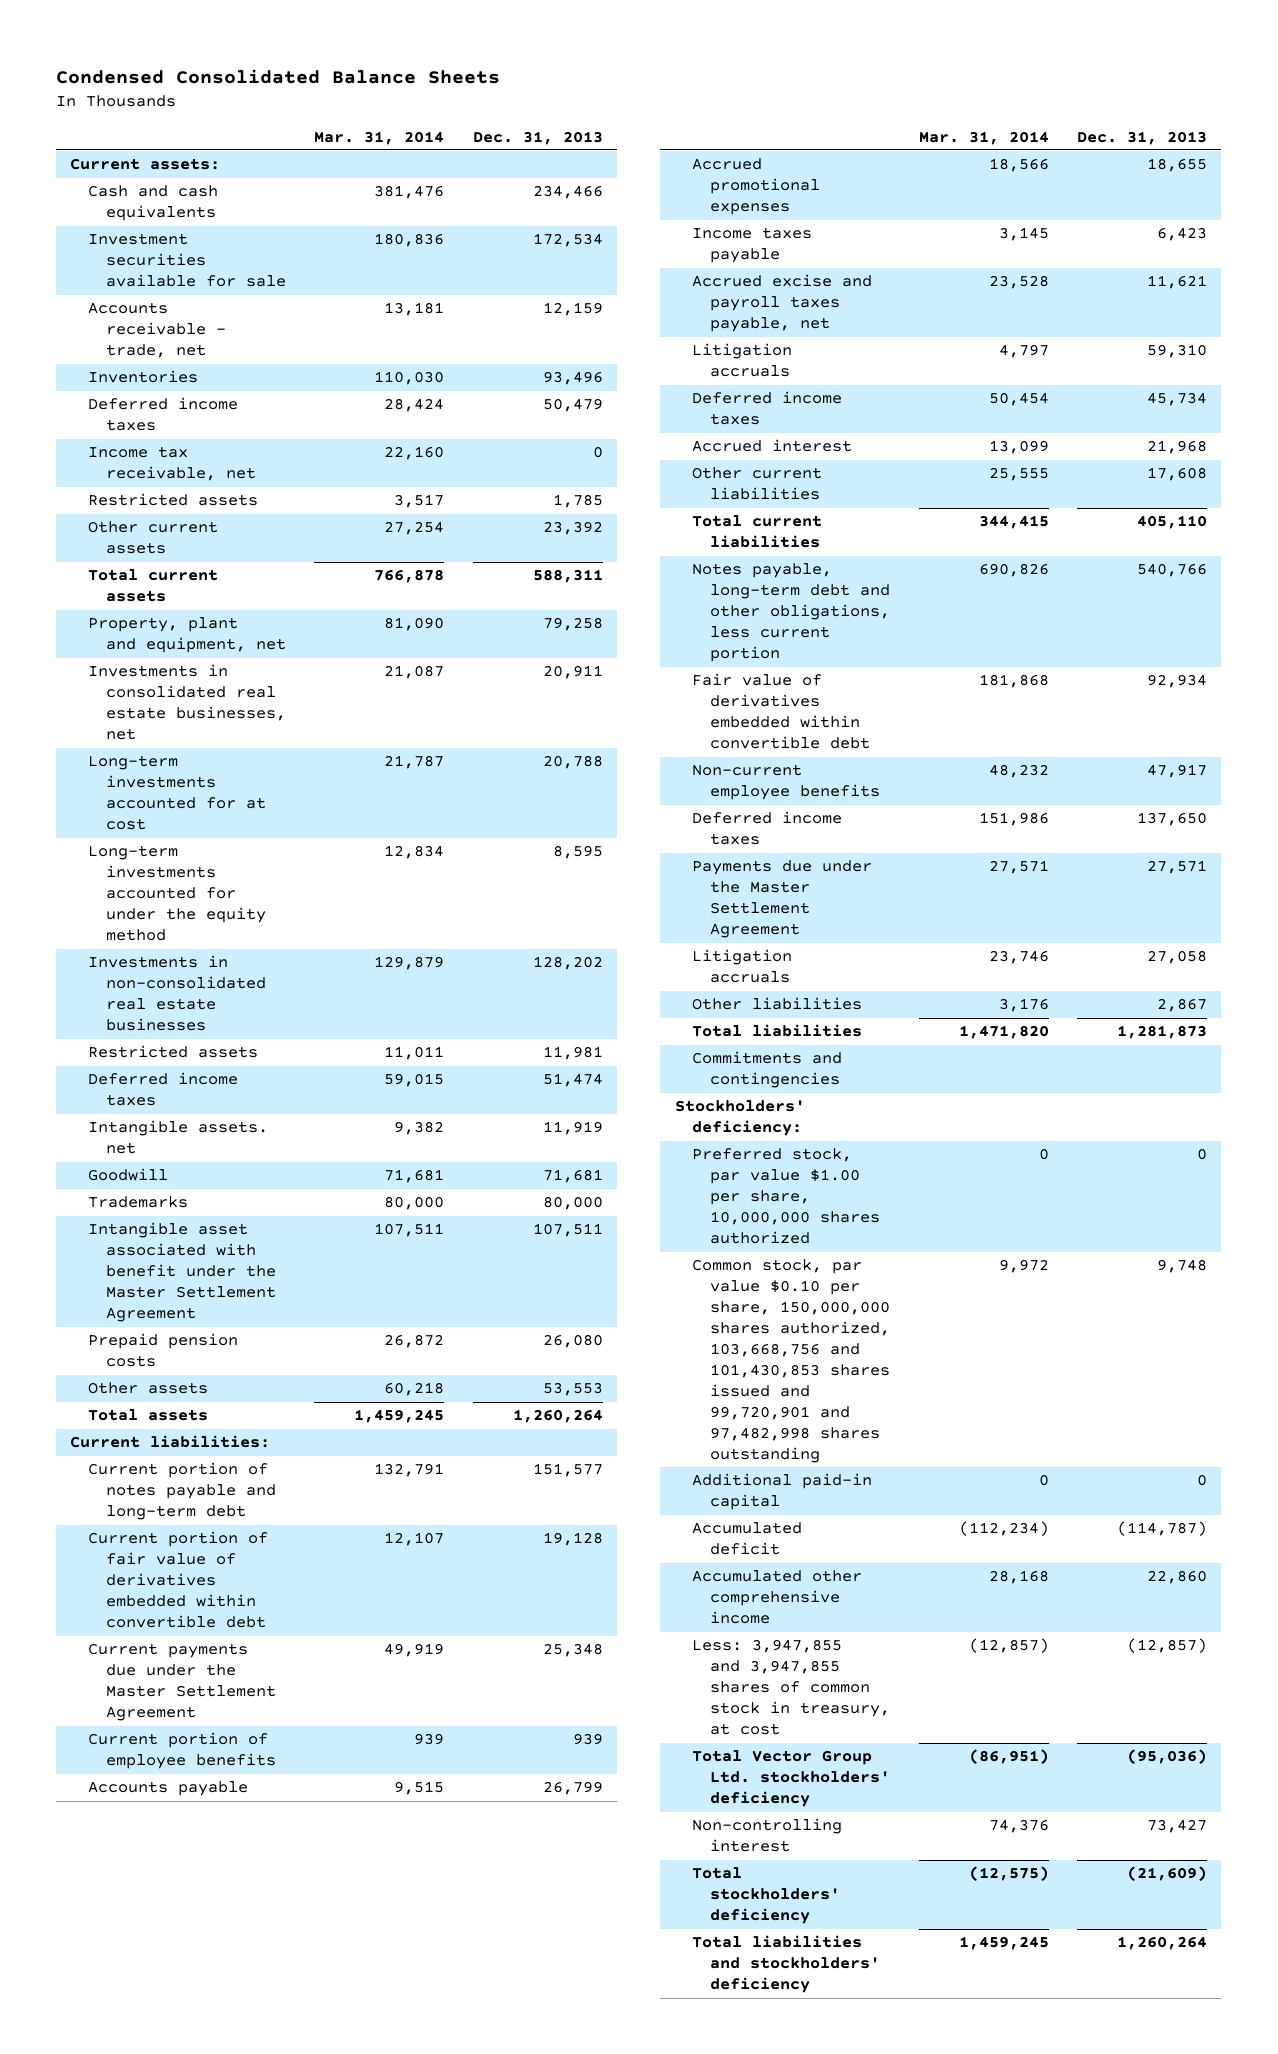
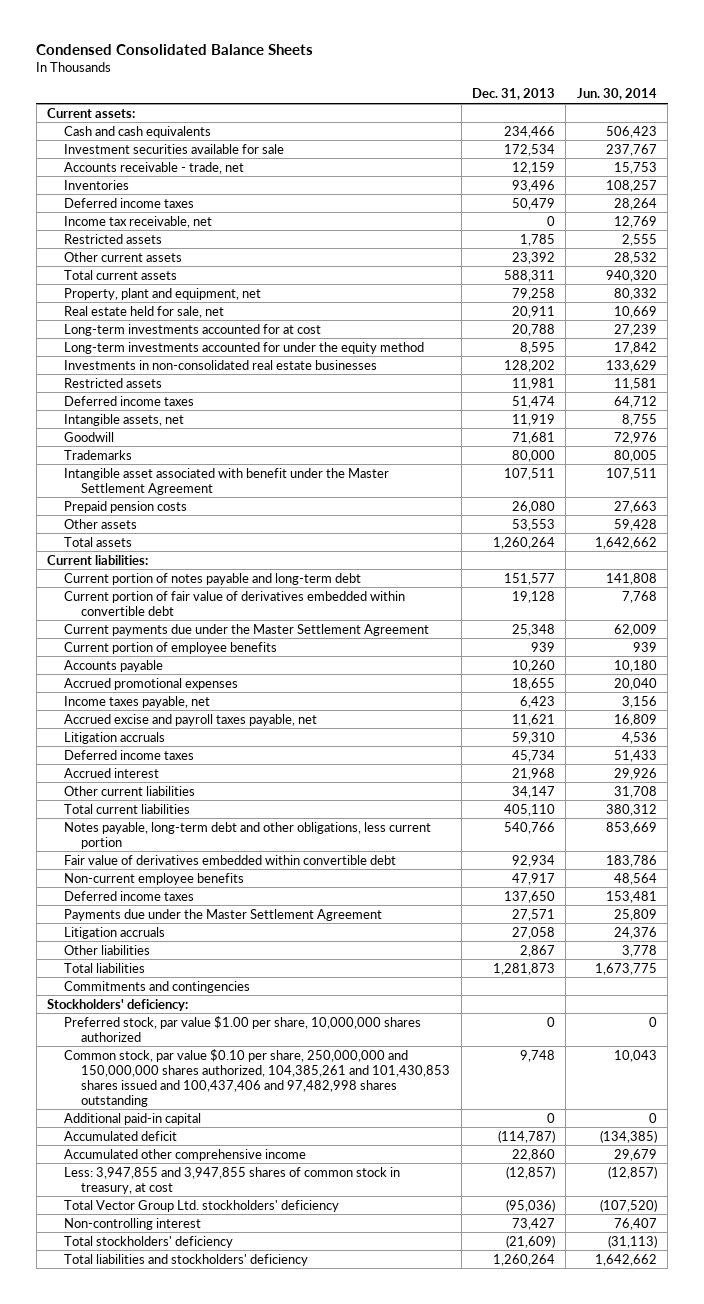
- | Mar. 31, 2014 | Dec. 31, 2013
+ | Dec. 31, 2013 | Jun. 30, 2014
- Investments in consolidated real estate businesses, net | 21,087 | 20,911
+ Real estate held for sale, net | 20,911 | 10,669
- Intangible assets. net | 9,382 | 11,919
+ Intangible assets, net | 11,919 | 8,755
- Accounts payable | 9,515 | 26,799
+ Accounts payable | 10,260 | 10,180
- Income taxes payable | 3,145 | 6,423
+ Income taxes payable, net | 6,423 | 3,156
- Other current liabilities | 25,555 | 17,608
+ Other current liabilities | 34,147 | 31,708
- Common stock, par value $0.10 per share, 150,000,000 shares authorized, 103,668,756 and 101,430,853 shares issued and 99,720,901 and 97,482,998 shares outstanding | 9,972 | 9,748
+ Common stock, par value $0.10 per share, 250,000,000 and 150,000,000 shares authorized, 104,385,261 and 101,430,853 shares issued and 100,437,406 and 97,482,998 shares outstanding | 9,748 | 10,043

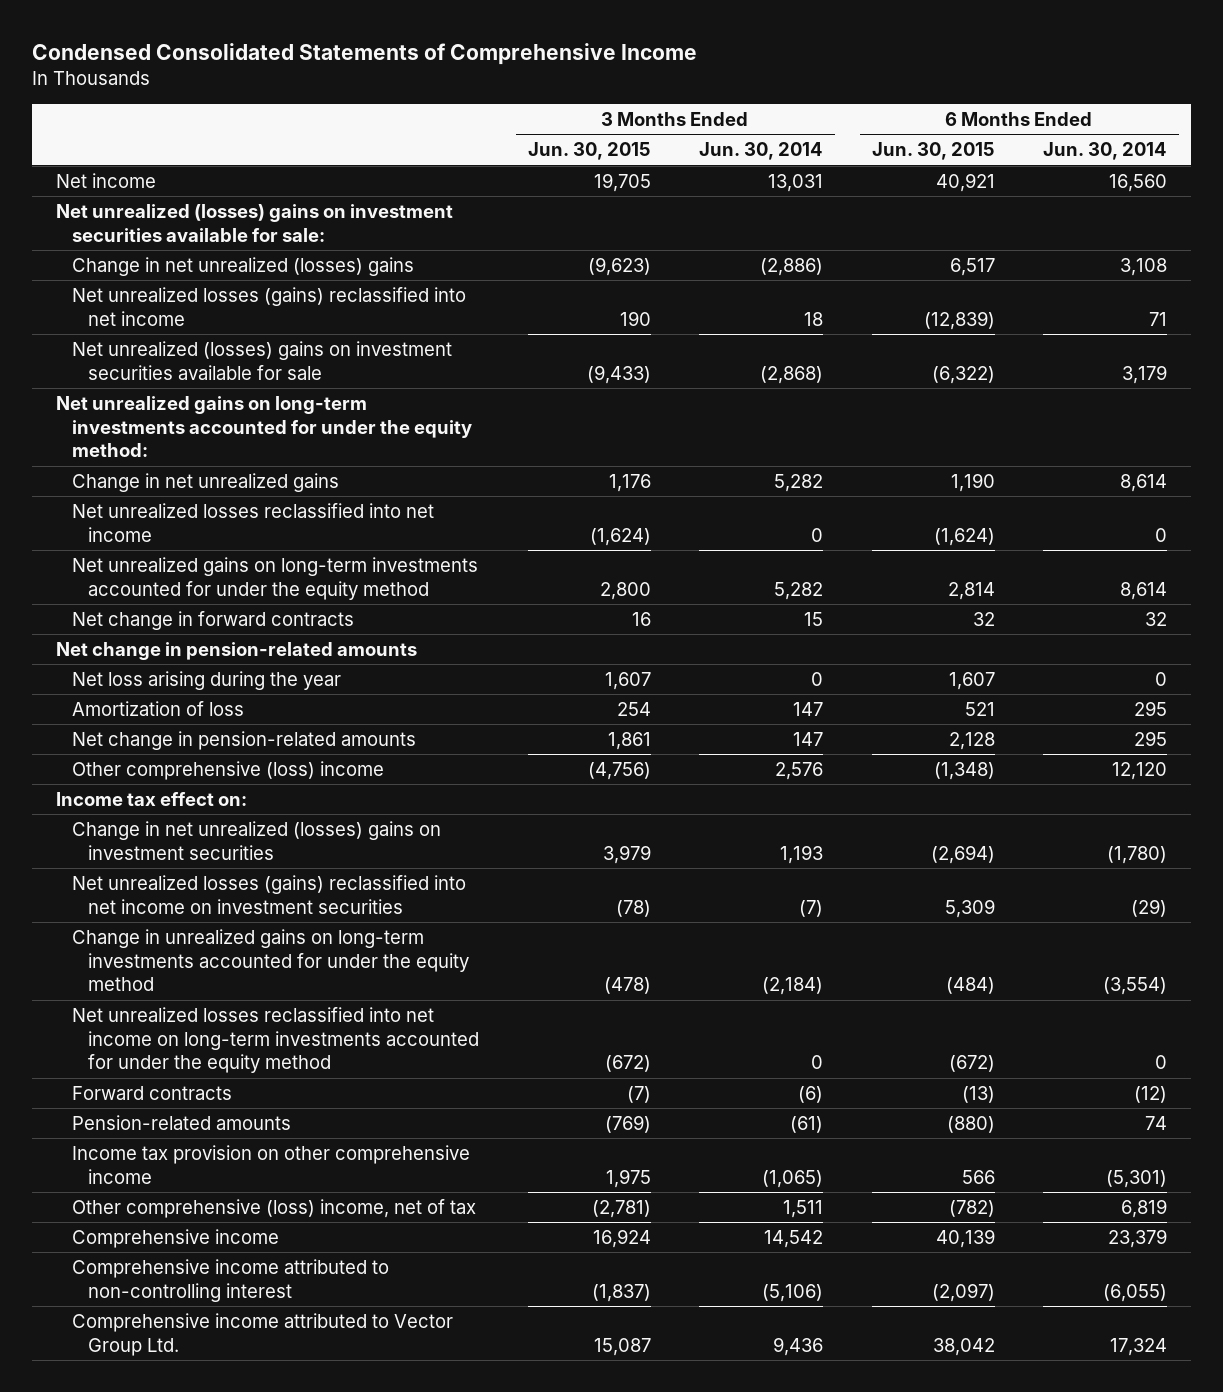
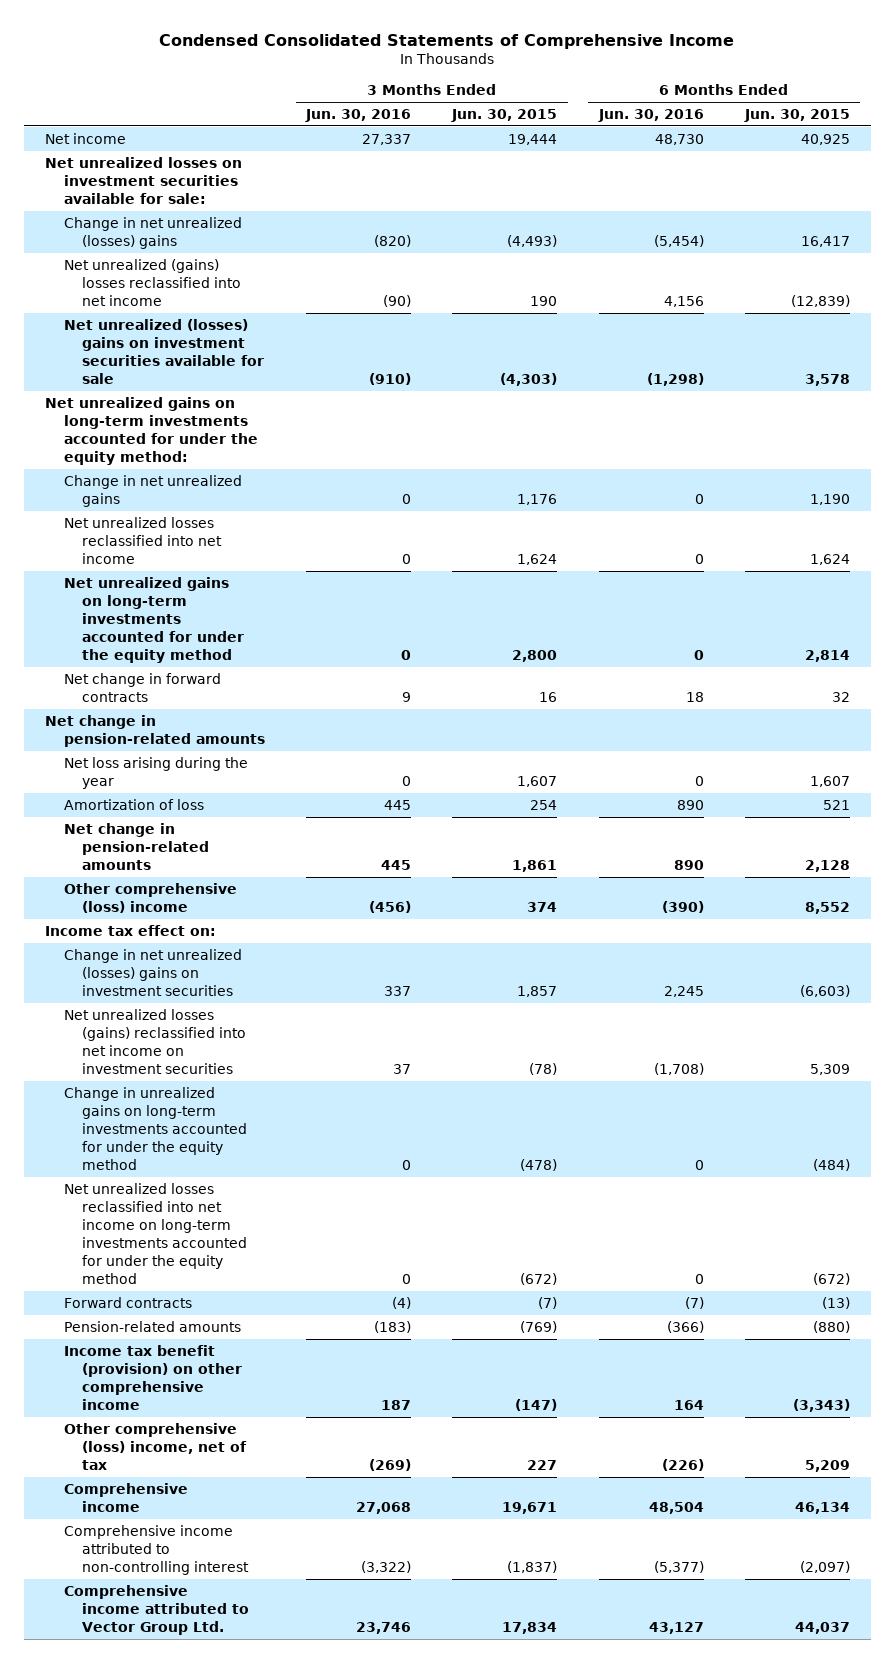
- | 3 Months Ended Jun. 30, 2015 | 3 Months Ended Jun. 30, 2014 | 6 Months Ended Jun. 30, 2015 | 6 Months Ended Jun. 30, 2014
+ | 3 Months Ended Jun. 30, 2016 | 3 Months Ended Jun. 30, 2015 | 6 Months Ended Jun. 30, 2016 | 6 Months Ended Jun. 30, 2015
- Net income | 19,705 | 13,031 | 40,921 | 16,560
- Net unrealized (losses) gains on investment securities available for sale:
- Change in net unrealized (losses) gains | (9,623) | (2,886) | 6,517 | 3,108
- Net unrealized losses (gains) reclassified into net income | 190 | 18 | (12,839) | 71
- Net unrealized (losses) gains on investment securities available for sale | (9,433) | (2,868) | (6,322) | 3,179
+ Net income | 27,337 | 19,444 | 48,730 | 40,925
+ Net unrealized losses on investment securities available for sale:
+ Change in net unrealized (losses) gains | (820) | (4,493) | (5,454) | 16,417
+ Net unrealized (gains) losses reclassified into net income | (90) | 190 | 4,156 | (12,839)
+ Net unrealized (losses) gains on investment securities available for sale | (910) | (4,303) | (1,298) | 3,578
- Net unrealized losses reclassified into net income | (1,624) | 0 | (1,624) | 0
+ Net unrealized losses reclassified into net income | 0 | 1,624 | 0 | 1,624
- Other comprehensive (loss) income | (4,756) | 2,576 | (1,348) | 12,120
+ Other comprehensive (loss) income | (456) | 374 | (390) | 8,552
- Change in net unrealized (losses) gains on investment securities | 3,979 | 1,193 | (2,694) | (1,780)
+ Change in net unrealized (losses) gains on investment securities | 337 | 1,857 | 2,245 | (6,603)
- Income tax provision on other comprehensive income | 1,975 | (1,065) | 566 | (5,301)
- Other comprehensive (loss) income, net of tax | (2,781) | 1,511 | (782) | 6,819
- Comprehensive income | 16,924 | 14,542 | 40,139 | 23,379
+ Income tax benefit (provision) on other comprehensive income | 187 | (147) | 164 | (3,343)
+ Other comprehensive (loss) income, net of tax | (269) | 227 | (226) | 5,209
+ Comprehensive income | 27,068 | 19,671 | 48,504 | 46,134
- Comprehensive income attributed to Vector Group Ltd. | 15,087 | 9,436 | 38,042 | 17,324
+ Comprehensive income attributed to Vector Group Ltd. | 23,746 | 17,834 | 43,127 | 44,037

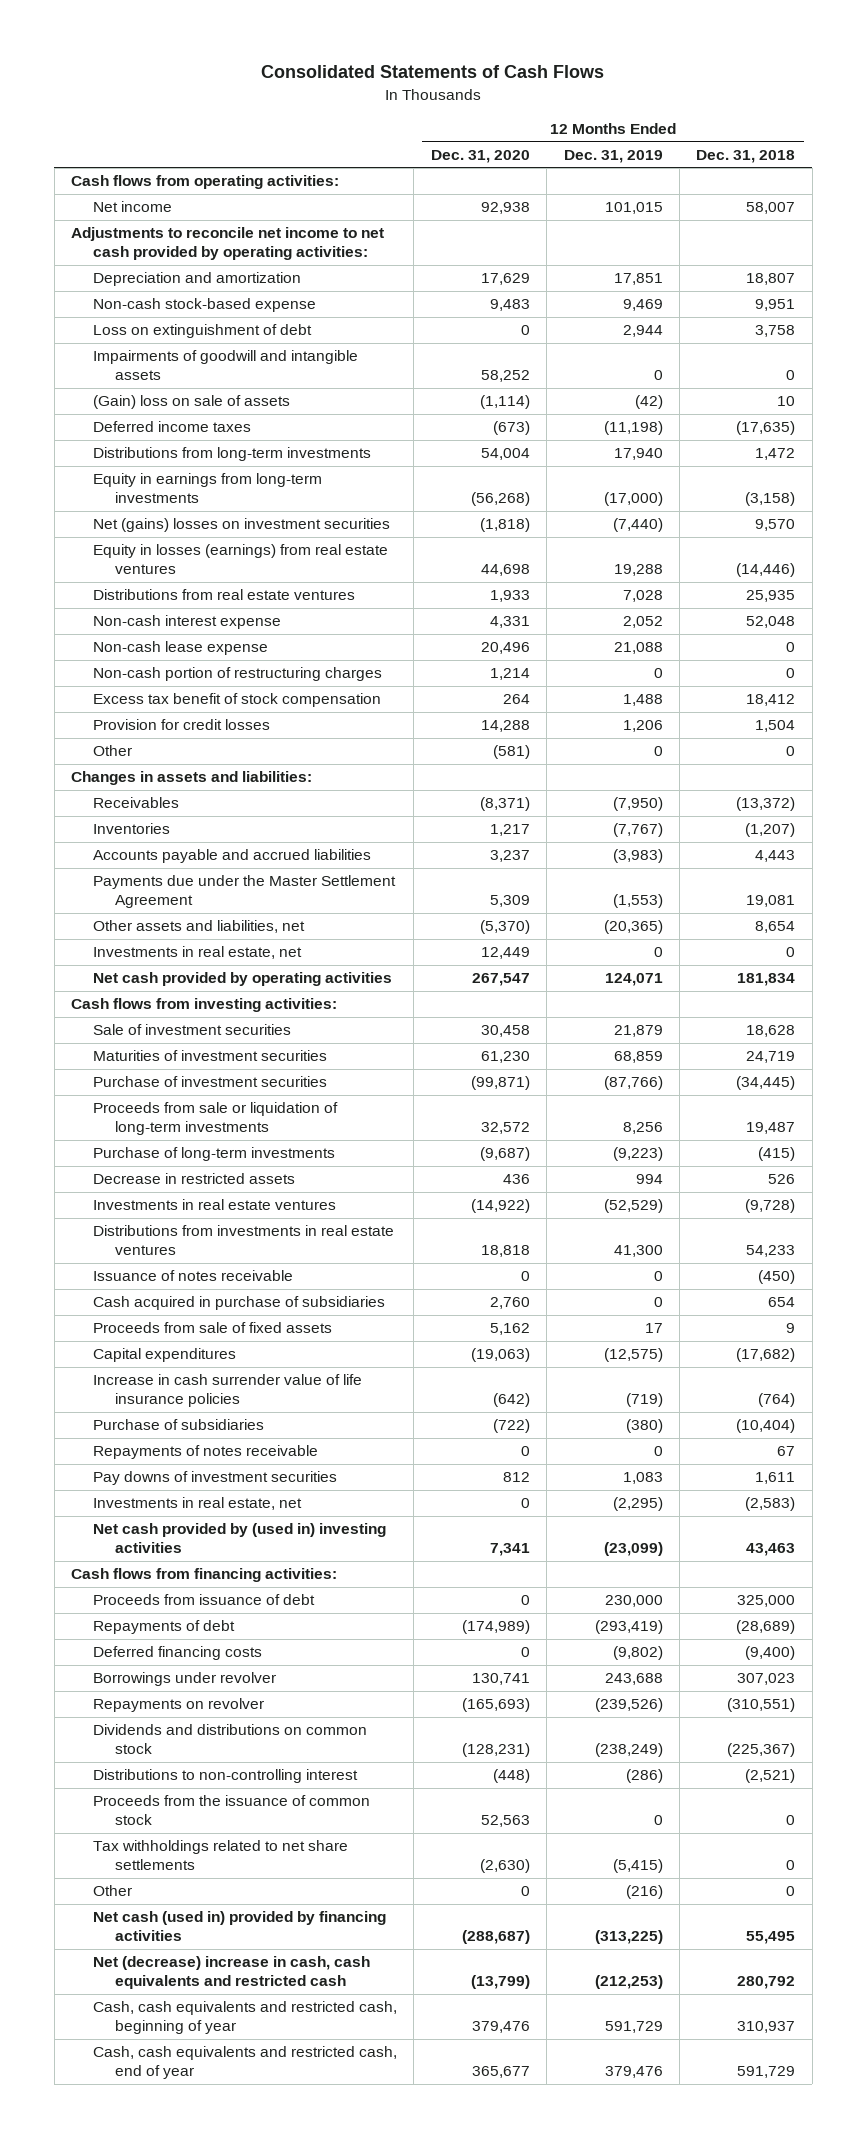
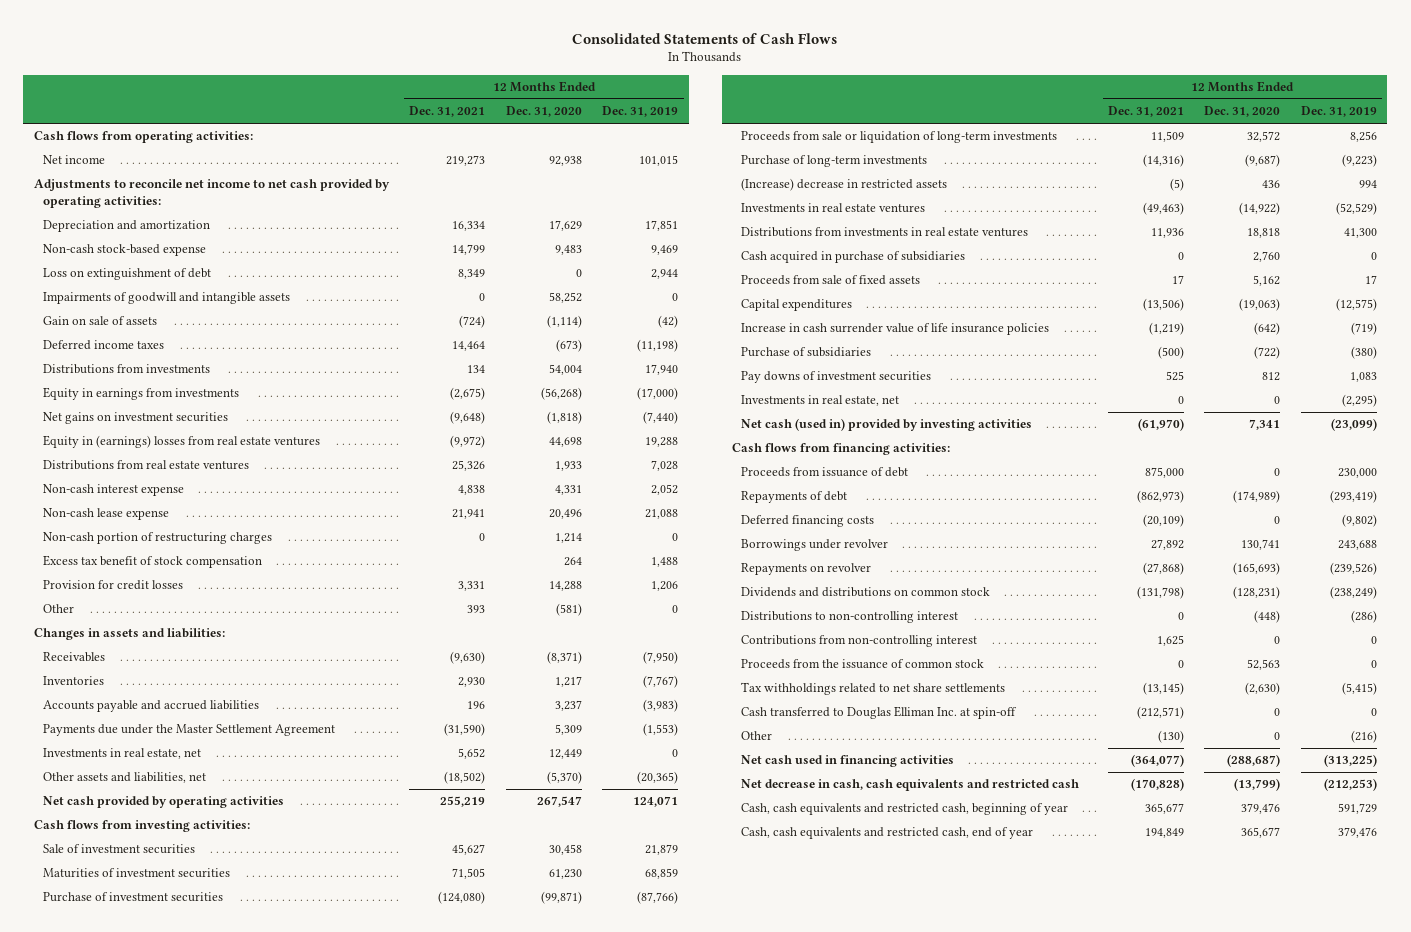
- | 12 Months Ended Dec. 31, 2020 | 12 Months Ended Dec. 31, 2019 | 12 Months Ended Dec. 31, 2018
+ | 12 Months Ended Dec. 31, 2021 | 12 Months Ended Dec. 31, 2020 | 12 Months Ended Dec. 31, 2019
- (Gain) loss on sale of assets | (1,114) | (42) | 10
+ Gain on sale of assets | (724) | (1,114) | (42)
- Distributions from long-term investments | 54,004 | 17,940 | 1,472
- Equity in earnings from long-term investments | (56,268) | (17,000) | (3,158)
- Net (gains) losses on investment securities | (1,818) | (7,440) | 9,570
- Equity in losses (earnings) from real estate ventures | 44,698 | 19,288 | (14,446)
+ Distributions from investments | 134 | 54,004 | 17,940
+ Equity in earnings from investments | (2,675) | (56,268) | (17,000)
+ Net gains on investment securities | (9,648) | (1,818) | (7,440)
+ Equity in (earnings) losses from real estate ventures | (9,972) | 44,698 | 19,288
moved down: Other assets and liabilities, net | (18,502) | (5,370) | (20,365)
- Decrease in restricted assets | 436 | 994 | 526
+ (Increase) decrease in restricted assets | (5) | 436 | 994
- Issuance of notes receivable | 0 | 0 | (450)
- Repayments of notes receivable | 0 | 0 | 67
- Net cash provided by (used in) investing activities | 7,341 | (23,099) | 43,463
+ Net cash (used in) provided by investing activities | (61,970) | 7,341 | (23,099)
+ Contributions from non-controlling interest | 1,625 | 0 | 0
+ Cash transferred to Douglas Elliman Inc. at spin-off | (212,571) | 0 | 0
- Net cash (used in) provided by financing activities | (288,687) | (313,225) | 55,495
- Net (decrease) increase in cash, cash equivalents and restricted cash | (13,799) | (212,253) | 280,792
+ Net cash used in financing activities | (364,077) | (288,687) | (313,225)
+ Net decrease in cash, cash equivalents and restricted cash | (170,828) | (13,799) | (212,253)

